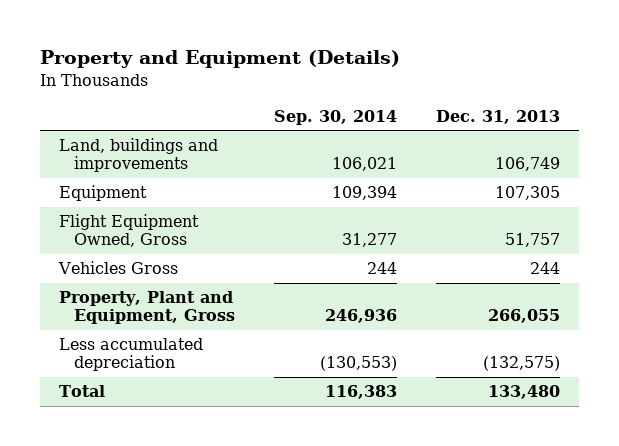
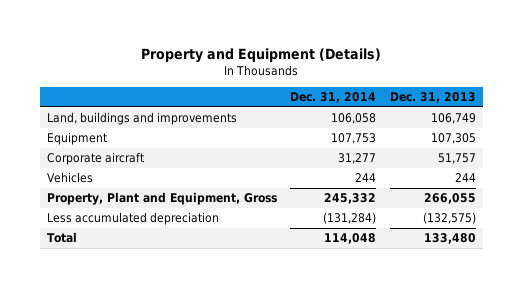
- | Sep. 30, 2014 | Dec. 31, 2013
+ | Dec. 31, 2014 | Dec. 31, 2013
- Flight Equipment Owned, Gross | 31,277 | 51,757
- Vehicles Gross | 244 | 244
+ Corporate aircraft | 31,277 | 51,757
+ Vehicles | 244 | 244

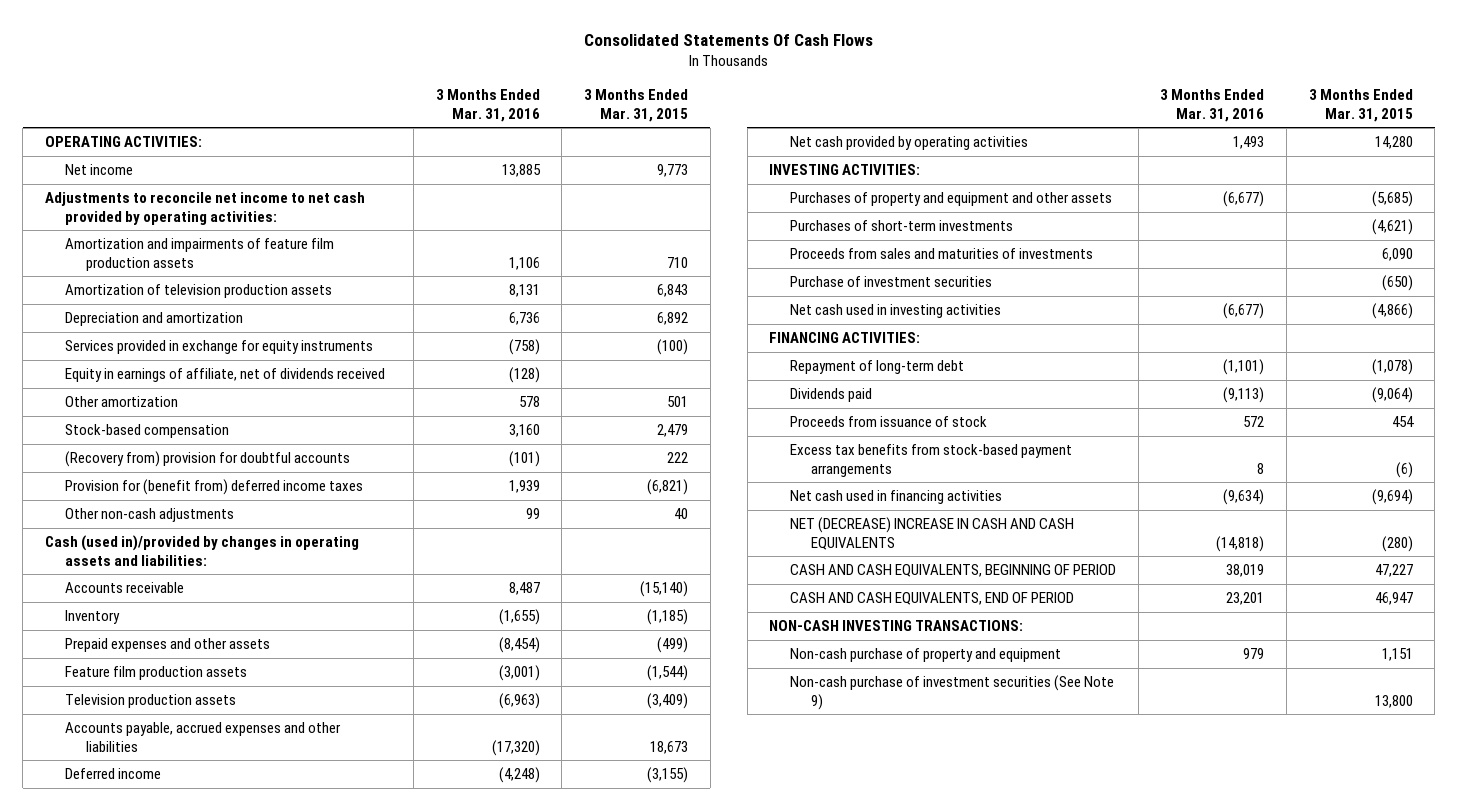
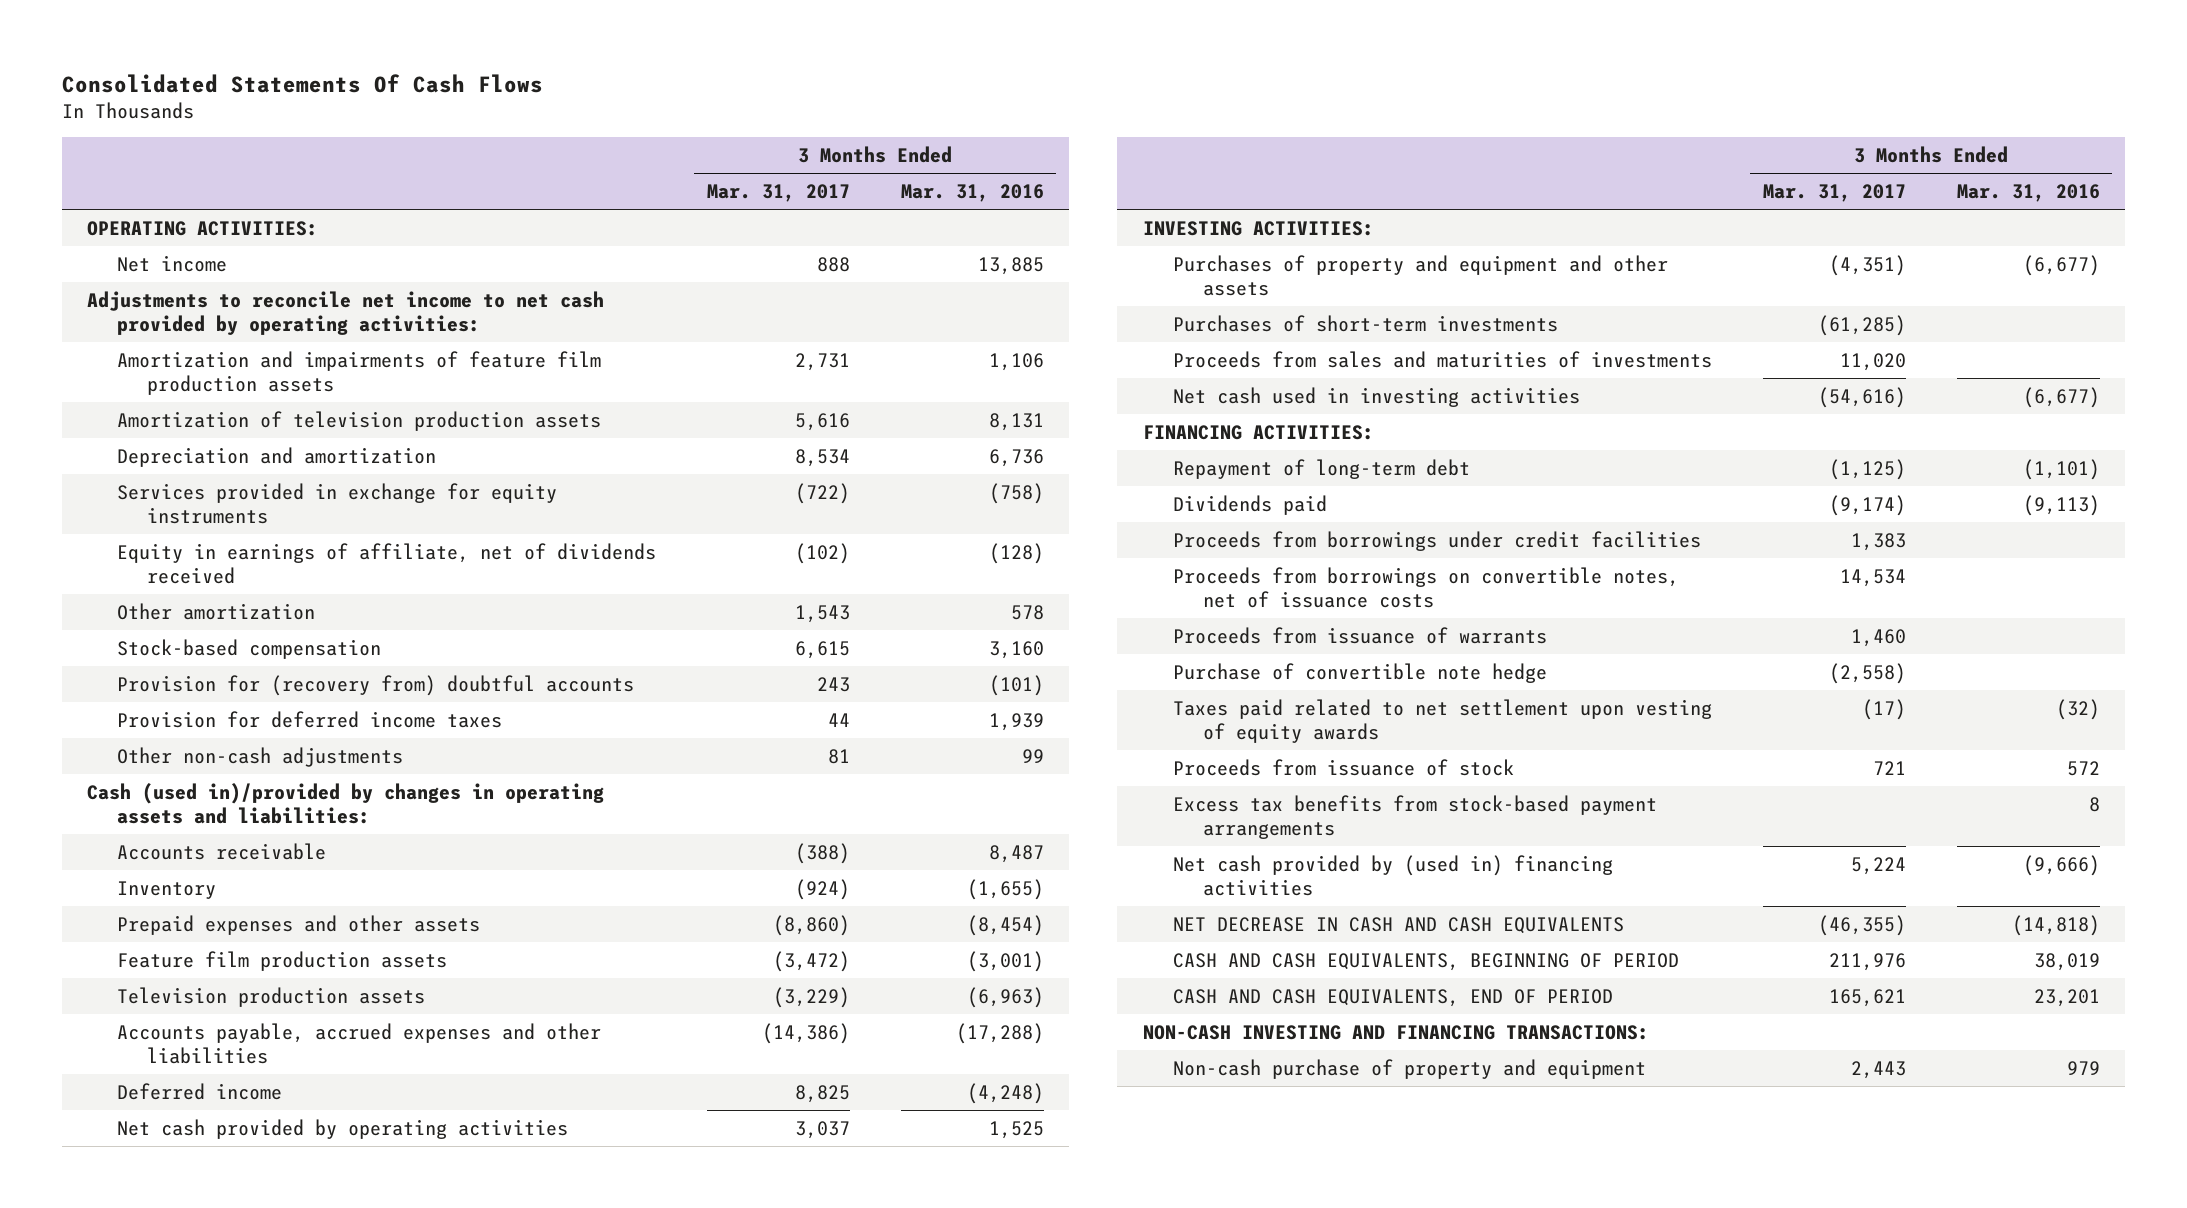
- | 3 Months Ended Mar. 31, 2016 | 3 Months Ended Mar. 31, 2015
+ | 3 Months Ended Mar. 31, 2017 | 3 Months Ended Mar. 31, 2016
- (Recovery from) provision for doubtful accounts | (101) | 222
- Provision for (benefit from) deferred income taxes | 1,939 | (6,821)
+ Provision for (recovery from) doubtful accounts | 243 | (101)
+ Provision for deferred income taxes | 44 | 1,939
- Accounts payable, accrued expenses and other liabilities | (17,320) | 18,673
+ Accounts payable, accrued expenses and other liabilities | (14,386) | (17,288)
- Net cash provided by operating activities | 1,493 | 14,280
+ Net cash provided by operating activities | 3,037 | 1,525
- Purchase of investment securities | | (650)
+ Proceeds from borrowings under credit facilities | 1,383 |
+ Proceeds from borrowings on convertible notes, net of issuance costs | 14,534 |
+ Proceeds from issuance of warrants | 1,460 |
+ Purchase of convertible note hedge | (2,558) |
+ Taxes paid related to net settlement upon vesting of equity awards | (17) | (32)
- Net cash used in financing activities | (9,634) | (9,694)
- NET (DECREASE) INCREASE IN CASH AND CASH EQUIVALENTS | (14,818) | (280)
+ Net cash provided by (used in) financing activities | 5,224 | (9,666)
+ NET DECREASE IN CASH AND CASH EQUIVALENTS | (46,355) | (14,818)
- NON-CASH INVESTING TRANSACTIONS:
+ NON-CASH INVESTING AND FINANCING TRANSACTIONS:
- Non-cash purchase of investment securities (See Note 9) | | 13,800

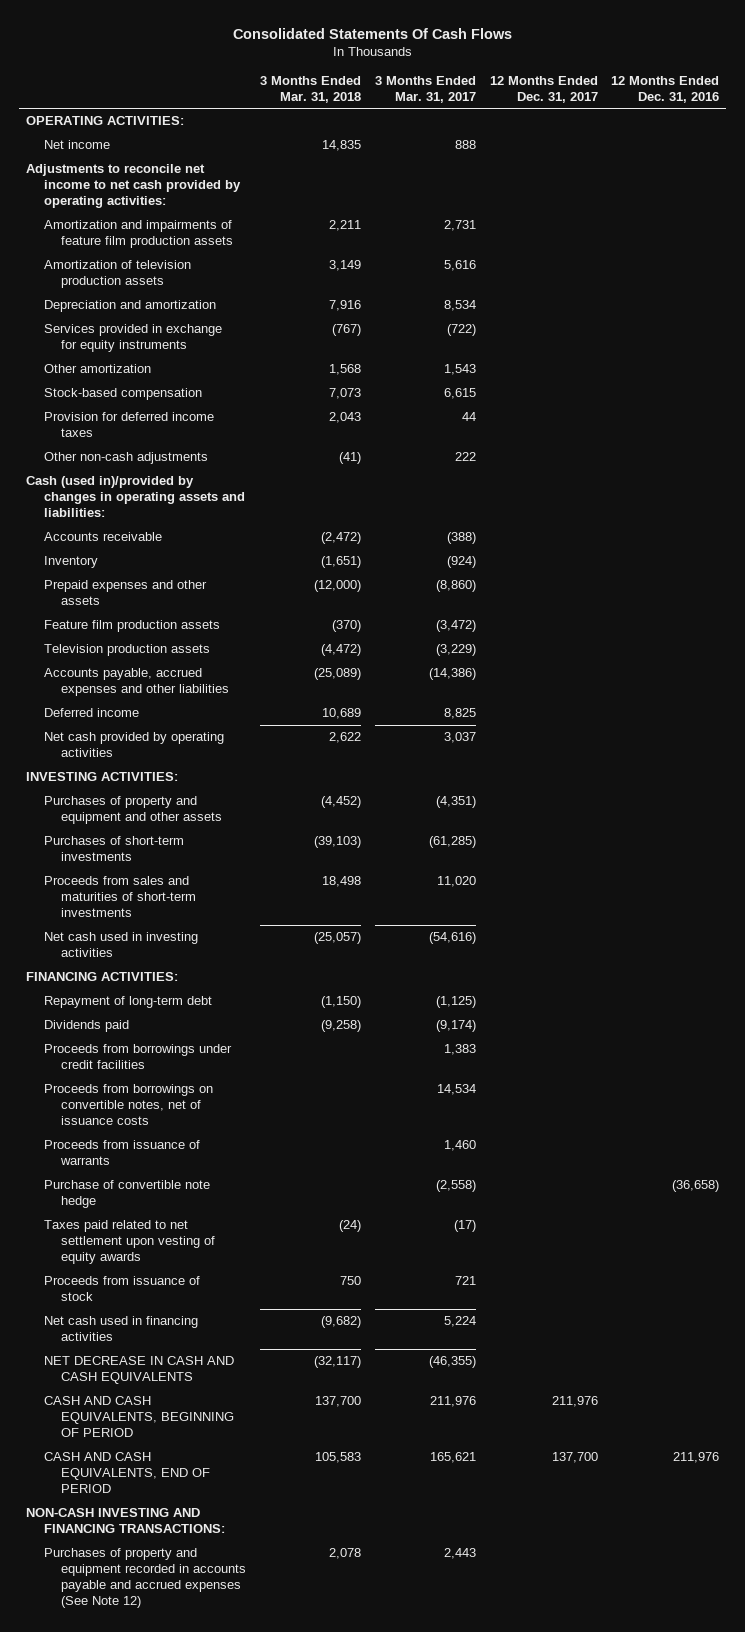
- | 3 Months Ended Mar. 31, 2017 | 3 Months Ended Mar. 31, 2016
+ | 3 Months Ended Mar. 31, 2018 | 3 Months Ended Mar. 31, 2017 | 12 Months Ended Dec. 31, 2017 | 12 Months Ended Dec. 31, 2016
- Equity in earnings of affiliate, net of dividends received | (102) | (128)
- Provision for (recovery from) doubtful accounts | 243 | (101)
- Other non-cash adjustments | 81 | 99
+ Other non-cash adjustments | (41) | 222 | |
- Proceeds from sales and maturities of investments | 11,020 |
+ Proceeds from sales and maturities of short-term investments | 18,498 | 11,020 | |
- Excess tax benefits from stock-based payment arrangements | | 8
- Net cash provided by (used in) financing activities | 5,224 | (9,666)
+ Net cash used in financing activities | (9,682) | 5,224 | |
- Non-cash purchase of property and equipment | 2,443 | 979
+ Purchases of property and equipment recorded in accounts payable and accrued expenses (See Note 12) | 2,078 | 2,443 | |

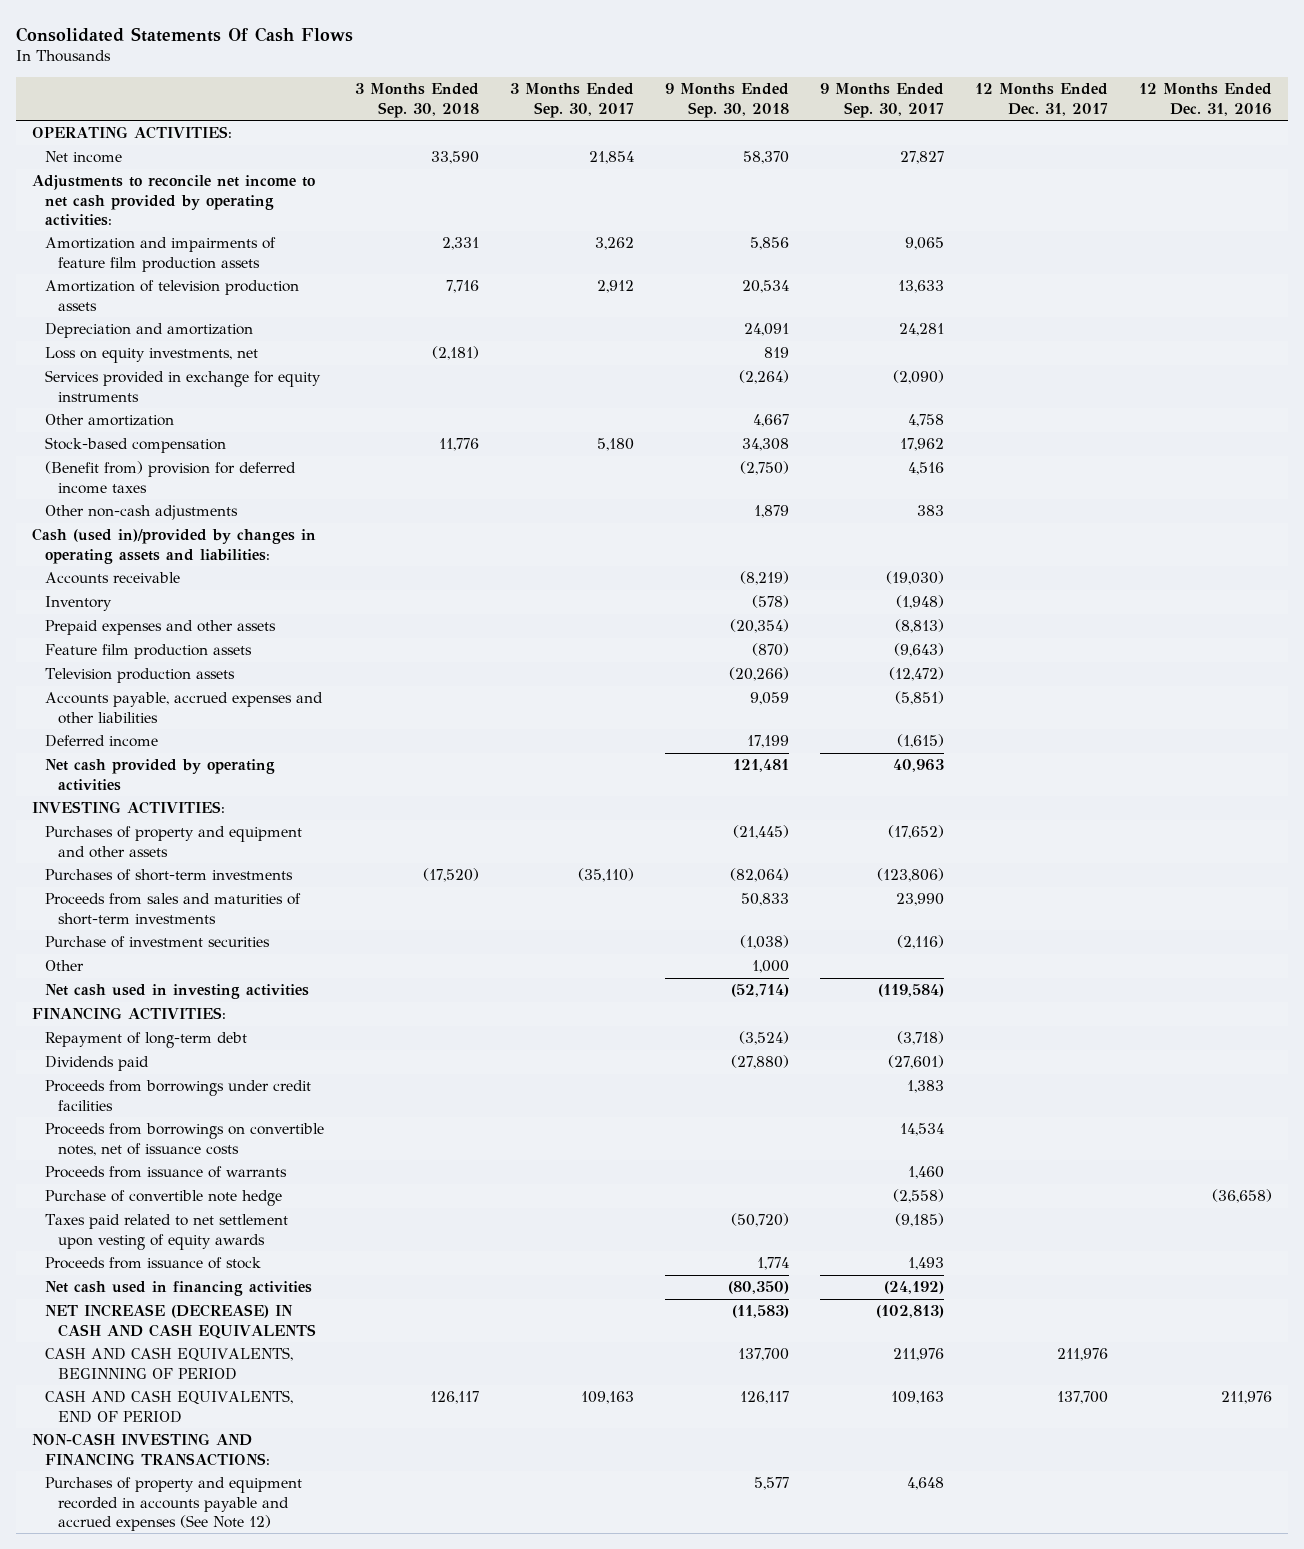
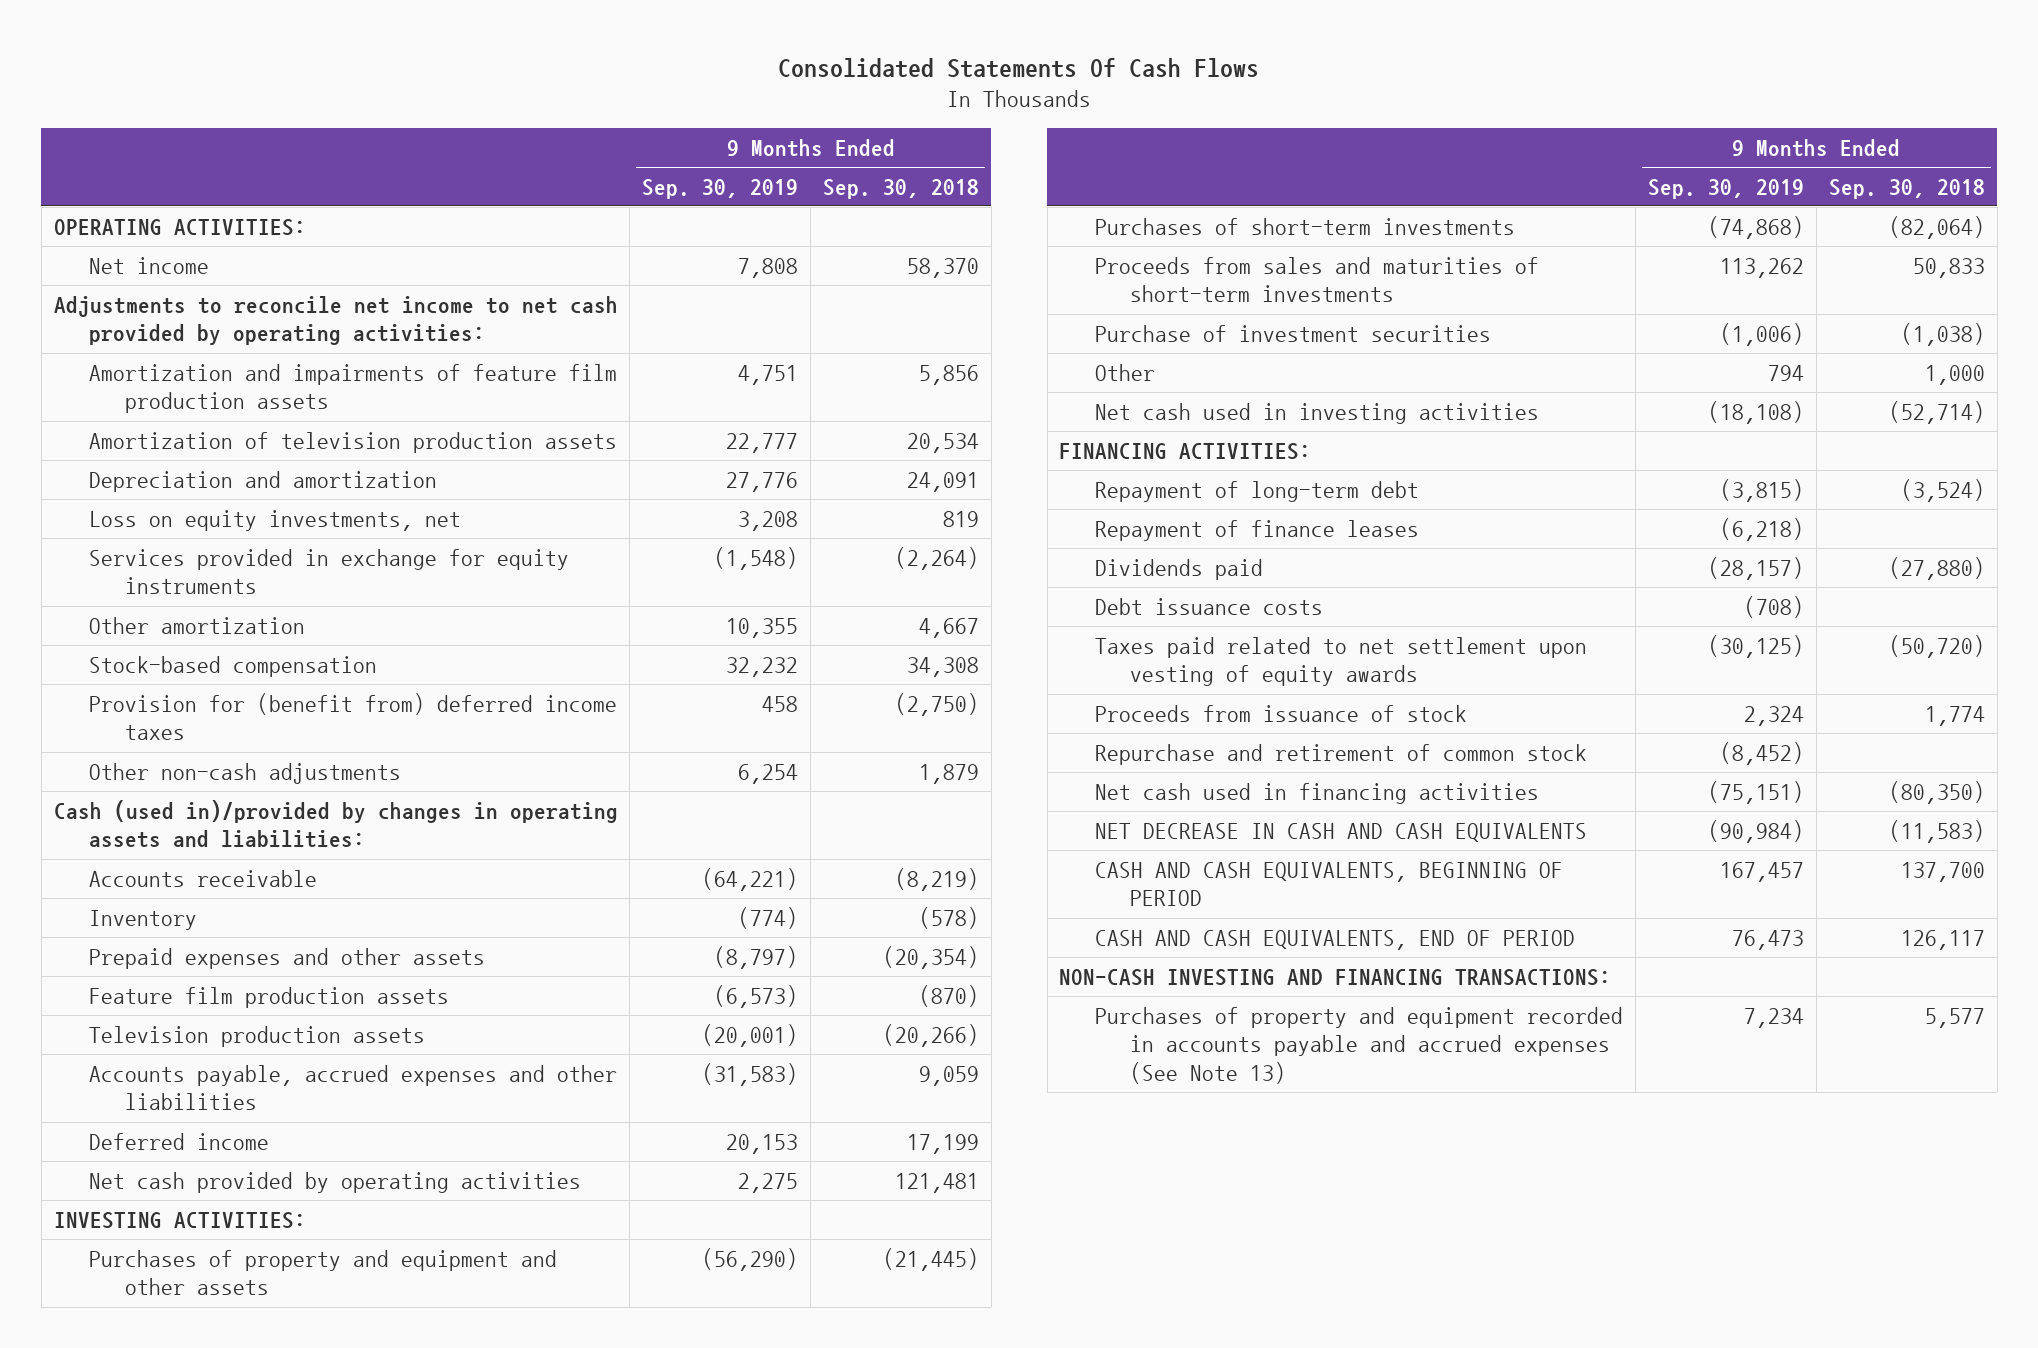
- | 3 Months Ended Sep. 30, 2018 | 3 Months Ended Sep. 30, 2017 | 9 Months Ended Sep. 30, 2018 | 9 Months Ended Sep. 30, 2017 | 12 Months Ended Dec. 31, 2017 | 12 Months Ended Dec. 31, 2016
+ | 9 Months Ended Sep. 30, 2019 | 9 Months Ended Sep. 30, 2018
- (Benefit from) provision for deferred income taxes | | | (2,750) | 4,516 | |
+ Provision for (benefit from) deferred income taxes | 458 | (2,750)
+ Repayment of finance leases | (6,218) |
- Proceeds from borrowings under credit facilities | | | | 1,383 | |
- Proceeds from borrowings on convertible notes, net of issuance costs | | | | 14,534 | |
- Proceeds from issuance of warrants | | | | 1,460 | |
- Purchase of convertible note hedge | | | | (2,558) | | (36,658)
+ Debt issuance costs | (708) |
+ Repurchase and retirement of common stock | (8,452) |
- NET INCREASE (DECREASE) IN CASH AND CASH EQUIVALENTS | | | (11,583) | (102,813) | |
+ NET DECREASE IN CASH AND CASH EQUIVALENTS | (90,984) | (11,583)
- Purchases of property and equipment recorded in accounts payable and accrued expenses (See Note 12) | | | 5,577 | 4,648 | |
+ Purchases of property and equipment recorded in accounts payable and accrued expenses (See Note 13) | 7,234 | 5,577

